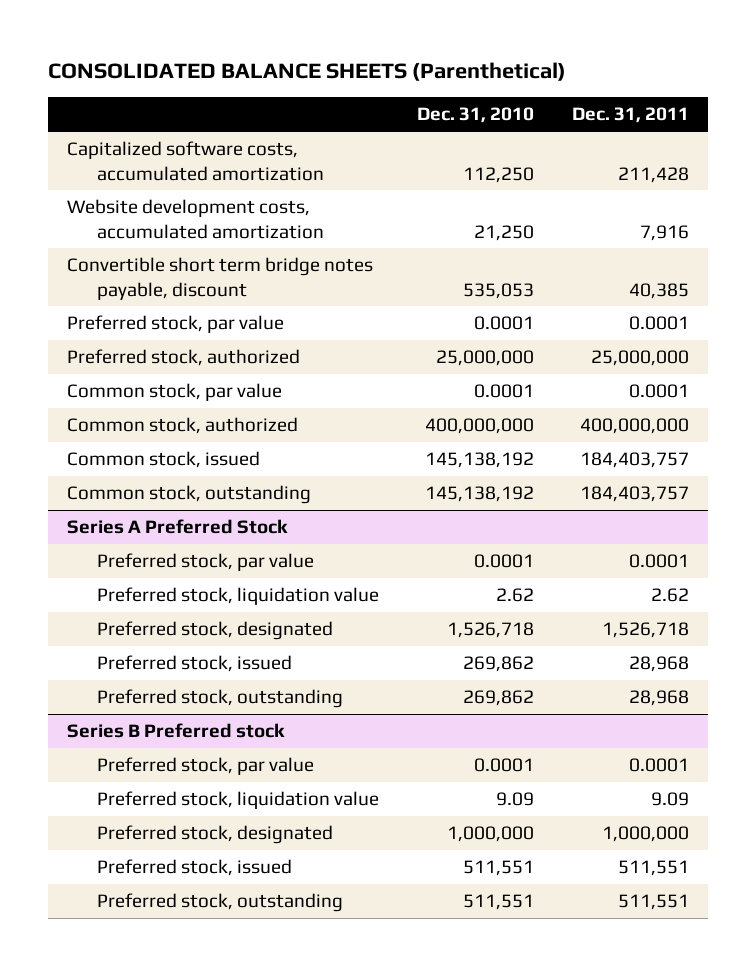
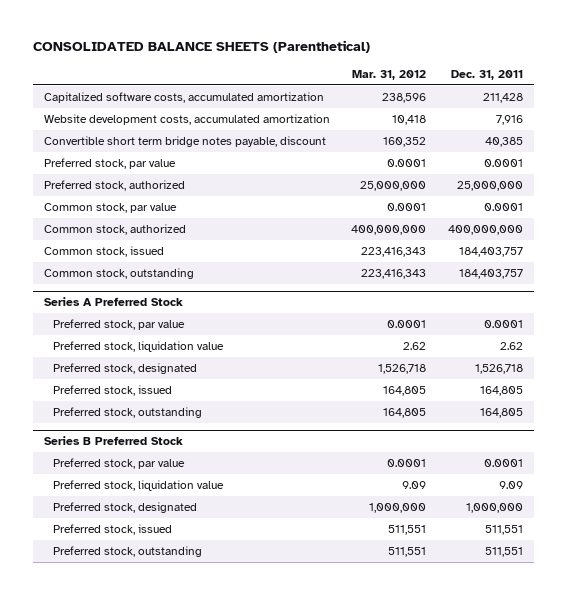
- | Dec. 31, 2010 | Dec. 31, 2011
+ | Mar. 31, 2012 | Dec. 31, 2011
@ Series A Preferred Stock
- Preferred stock, issued | 269,862 | 28,968
- Preferred stock, outstanding | 269,862 | 28,968
- Series B Preferred stock
@ Series A Preferred Stock
+ Preferred stock, issued | 164,805 | 164,805
+ Preferred stock, outstanding | 164,805 | 164,805
+ Series B Preferred Stock

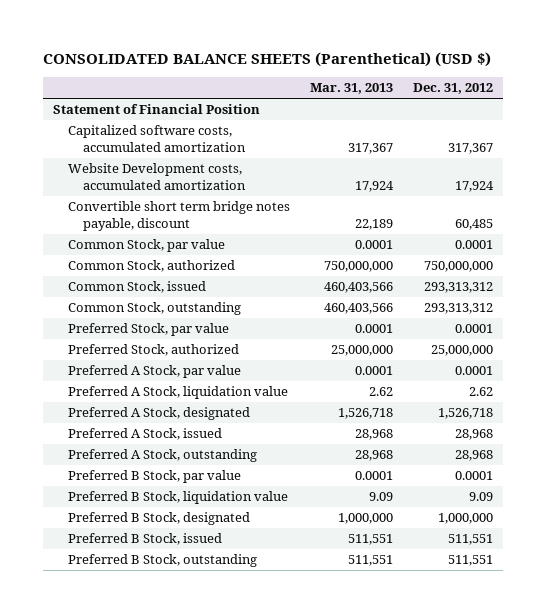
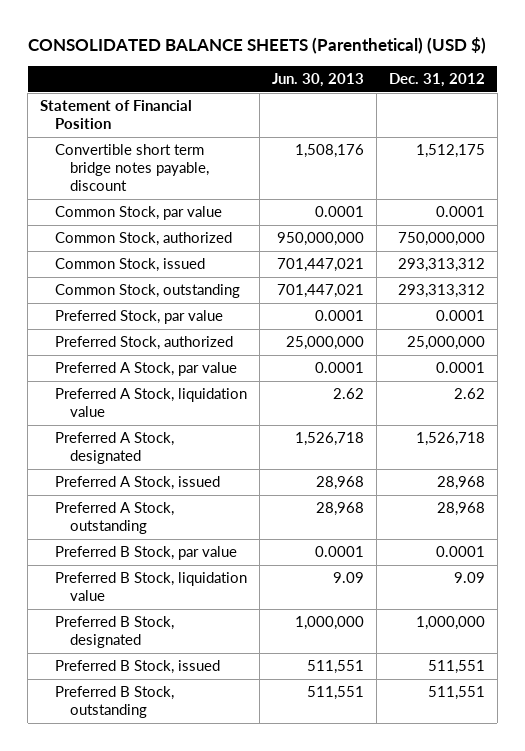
- | Mar. 31, 2013 | Dec. 31, 2012
+ | Jun. 30, 2013 | Dec. 31, 2012
- Capitalized software costs, accumulated amortization | 317,367 | 317,367
- Website Development costs, accumulated amortization | 17,924 | 17,924
- Convertible short term bridge notes payable, discount | 22,189 | 60,485
+ Convertible short term bridge notes payable, discount | 1,508,176 | 1,512,175

